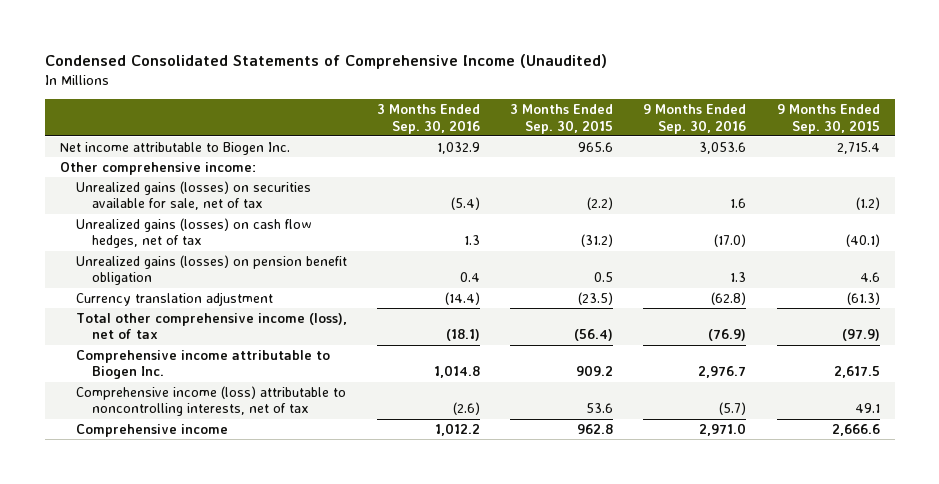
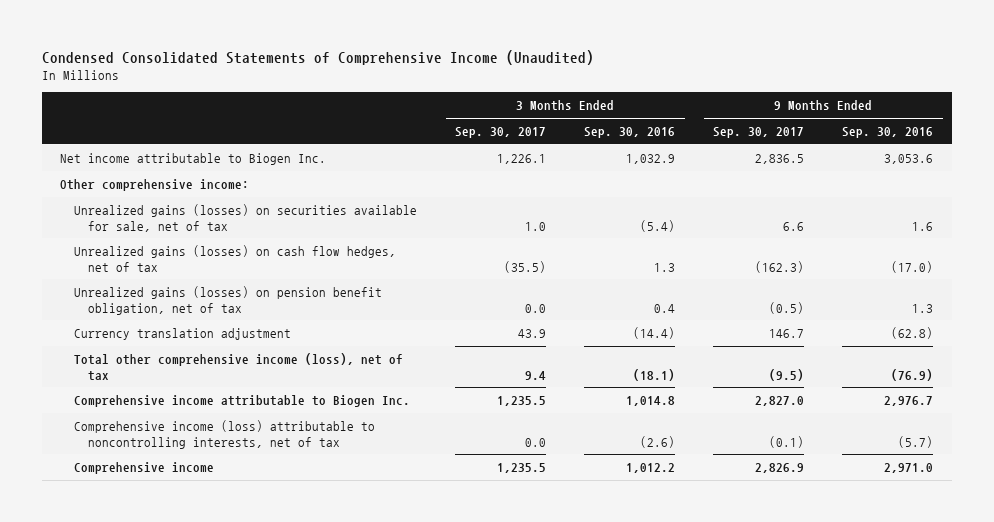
- | 3 Months Ended Sep. 30, 2016 | 3 Months Ended Sep. 30, 2015 | 9 Months Ended Sep. 30, 2016 | 9 Months Ended Sep. 30, 2015
+ | 3 Months Ended Sep. 30, 2017 | 3 Months Ended Sep. 30, 2016 | 9 Months Ended Sep. 30, 2017 | 9 Months Ended Sep. 30, 2016
- Unrealized gains (losses) on pension benefit obligation | 0.4 | 0.5 | 1.3 | 4.6
+ Unrealized gains (losses) on pension benefit obligation, net of tax | 0.0 | 0.4 | (0.5) | 1.3

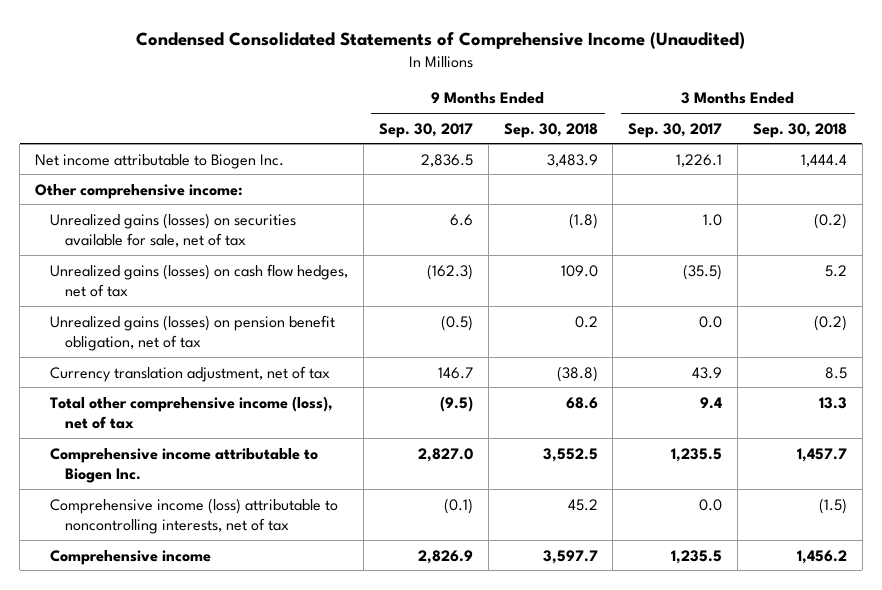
- | 3 Months Ended Sep. 30, 2017 | 3 Months Ended Sep. 30, 2016 | 9 Months Ended Sep. 30, 2017 | 9 Months Ended Sep. 30, 2016
+ | 9 Months Ended Sep. 30, 2017 | 9 Months Ended Sep. 30, 2018 | 3 Months Ended Sep. 30, 2017 | 3 Months Ended Sep. 30, 2018
- Currency translation adjustment | 43.9 | (14.4) | 146.7 | (62.8)
+ Currency translation adjustment, net of tax | 146.7 | (38.8) | 43.9 | 8.5

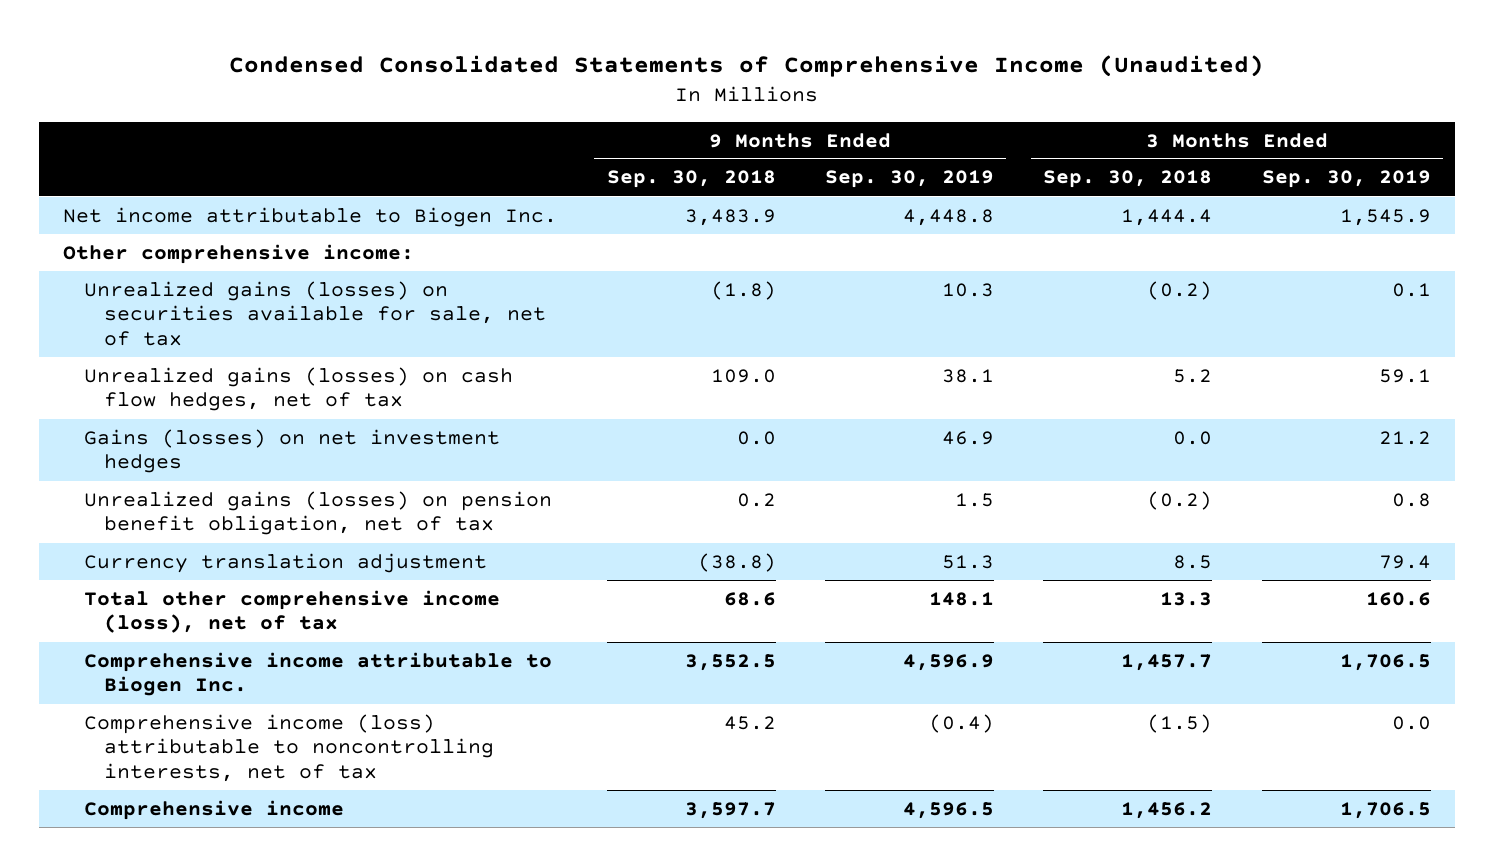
- | 9 Months Ended Sep. 30, 2017 | 9 Months Ended Sep. 30, 2018 | 3 Months Ended Sep. 30, 2017 | 3 Months Ended Sep. 30, 2018
+ | 9 Months Ended Sep. 30, 2018 | 9 Months Ended Sep. 30, 2019 | 3 Months Ended Sep. 30, 2018 | 3 Months Ended Sep. 30, 2019
+ Gains (losses) on net investment hedges | 0.0 | 46.9 | 0.0 | 21.2
- Currency translation adjustment, net of tax | 146.7 | (38.8) | 43.9 | 8.5
+ Currency translation adjustment | (38.8) | 51.3 | 8.5 | 79.4

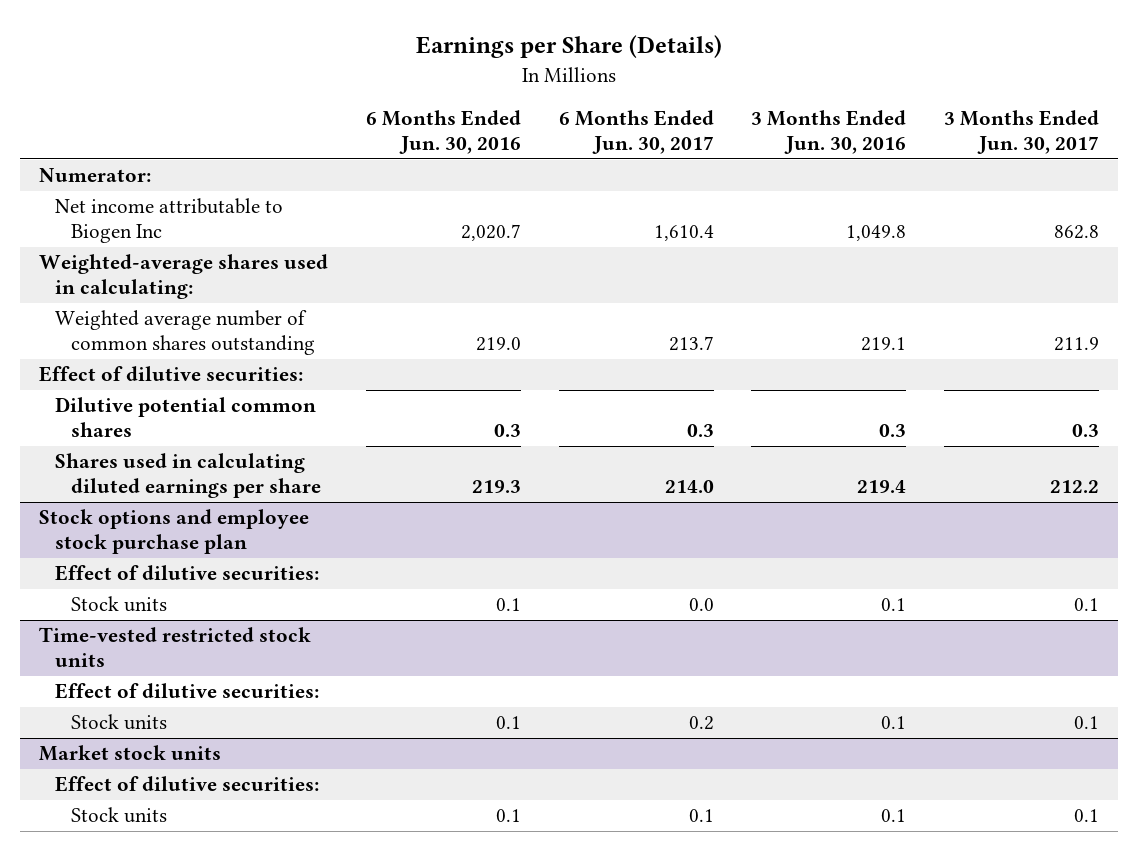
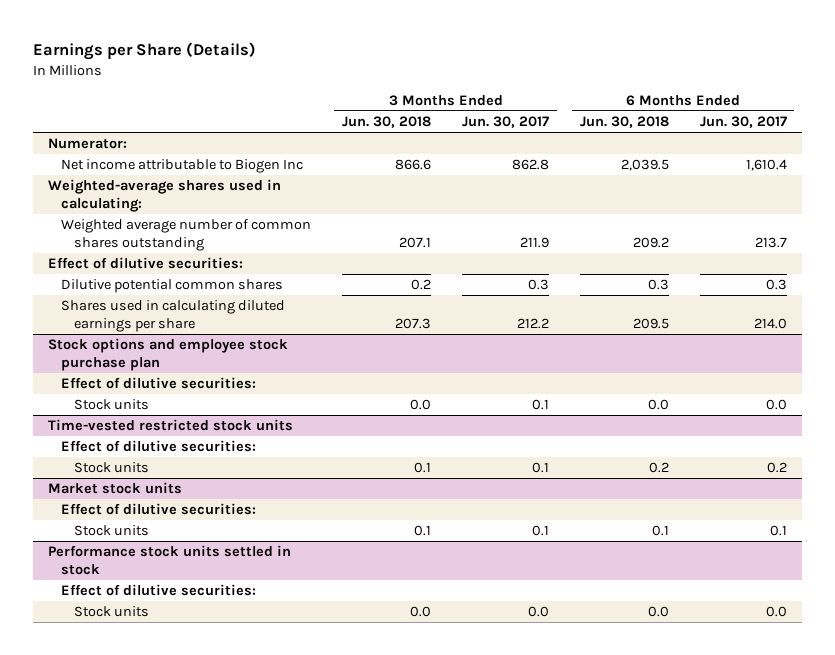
- | 6 Months Ended Jun. 30, 2016 | 6 Months Ended Jun. 30, 2017 | 3 Months Ended Jun. 30, 2016 | 3 Months Ended Jun. 30, 2017
+ | 3 Months Ended Jun. 30, 2018 | 3 Months Ended Jun. 30, 2017 | 6 Months Ended Jun. 30, 2018 | 6 Months Ended Jun. 30, 2017
+ Performance stock units settled in stock
+ Effect of dilutive securities:
+ Stock units | 0.0 | 0.0 | 0.0 | 0.0

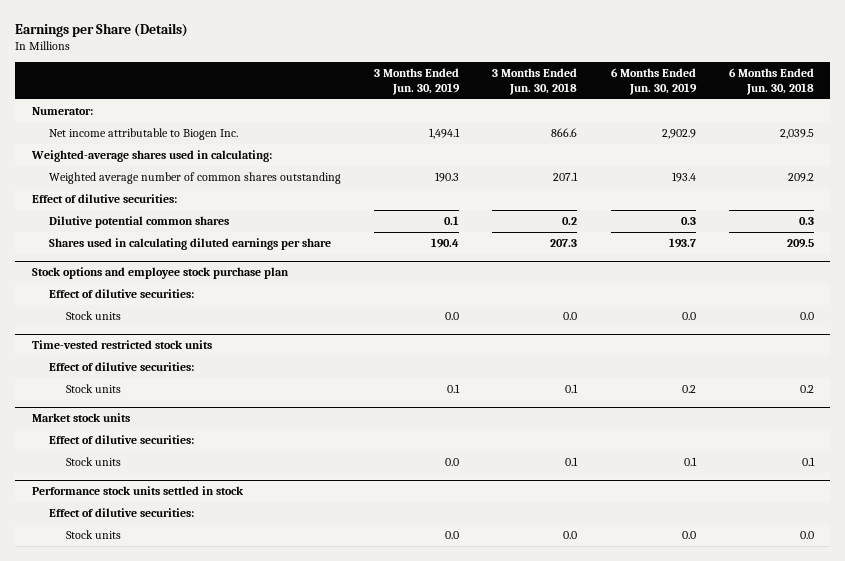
- | 3 Months Ended Jun. 30, 2018 | 3 Months Ended Jun. 30, 2017 | 6 Months Ended Jun. 30, 2018 | 6 Months Ended Jun. 30, 2017
+ | 3 Months Ended Jun. 30, 2019 | 3 Months Ended Jun. 30, 2018 | 6 Months Ended Jun. 30, 2019 | 6 Months Ended Jun. 30, 2018
- Net income attributable to Biogen Inc | 866.6 | 862.8 | 2,039.5 | 1,610.4
+ Net income attributable to Biogen Inc. | 1,494.1 | 866.6 | 2,902.9 | 2,039.5

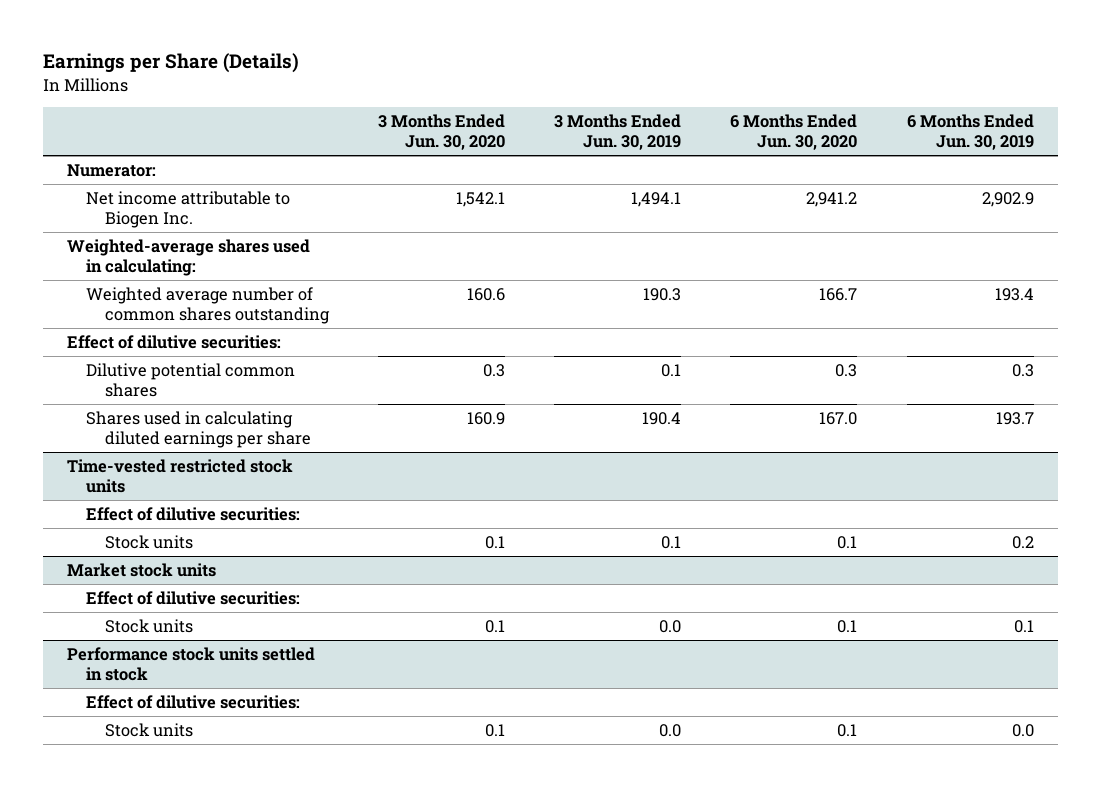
- | 3 Months Ended Jun. 30, 2019 | 3 Months Ended Jun. 30, 2018 | 6 Months Ended Jun. 30, 2019 | 6 Months Ended Jun. 30, 2018
+ | 3 Months Ended Jun. 30, 2020 | 3 Months Ended Jun. 30, 2019 | 6 Months Ended Jun. 30, 2020 | 6 Months Ended Jun. 30, 2019
- Stock options and employee stock purchase plan
- Effect of dilutive securities:
- Stock units | 0.0 | 0.0 | 0.0 | 0.0

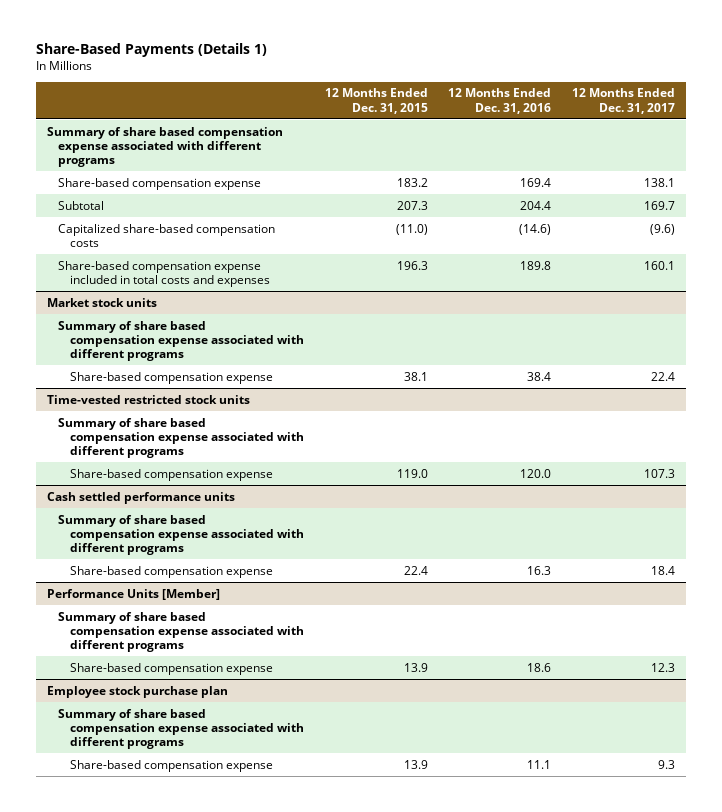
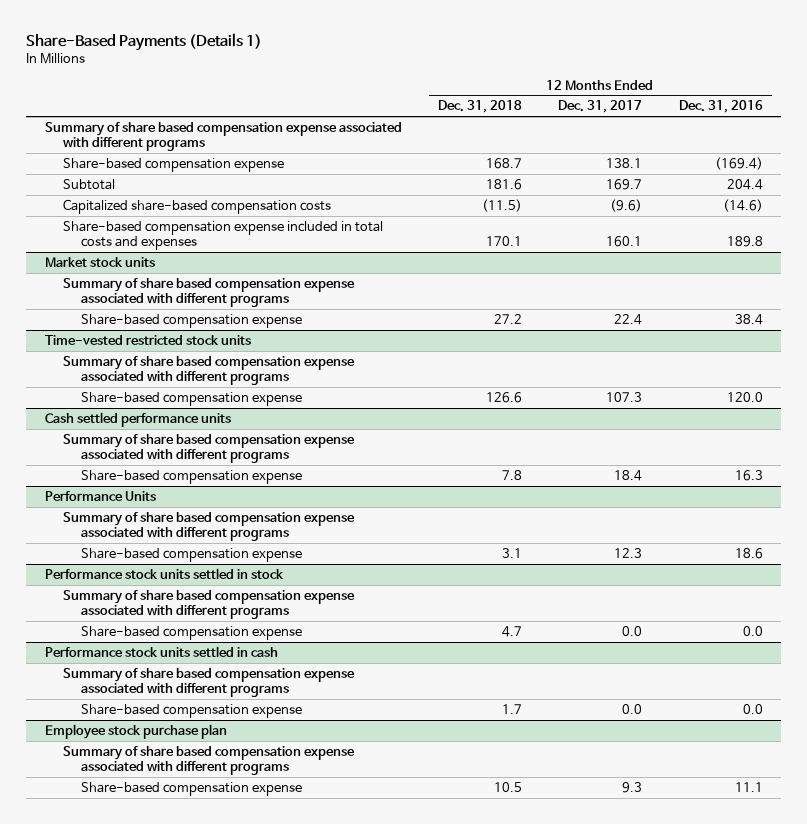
- | 12 Months Ended Dec. 31, 2015 | 12 Months Ended Dec. 31, 2016 | 12 Months Ended Dec. 31, 2017
+ | 12 Months Ended Dec. 31, 2018 | 12 Months Ended Dec. 31, 2017 | 12 Months Ended Dec. 31, 2016
- Share-based compensation expense | 183.2 | 169.4 | 138.1
+ Share-based compensation expense | 168.7 | 138.1 | (169.4)
- Performance Units [Member]
+ Performance Units
+ Performance stock units settled in stock
+ Summary of share based compensation expense associated with different programs
+ Share-based compensation expense | 4.7 | 0.0 | 0.0
+ Performance stock units settled in cash
+ Summary of share based compensation expense associated with different programs
+ Share-based compensation expense | 1.7 | 0.0 | 0.0

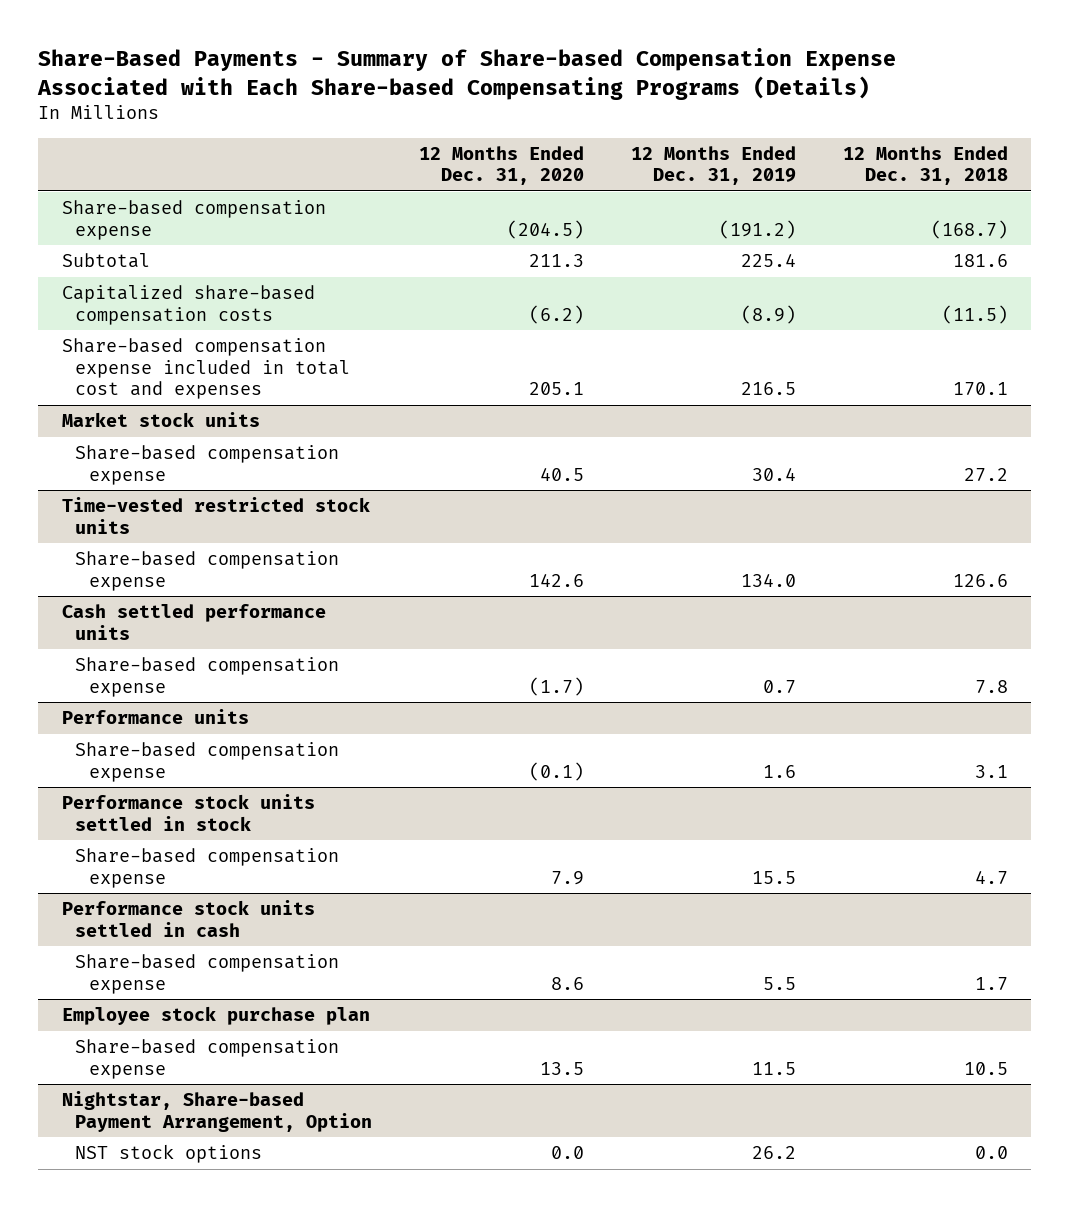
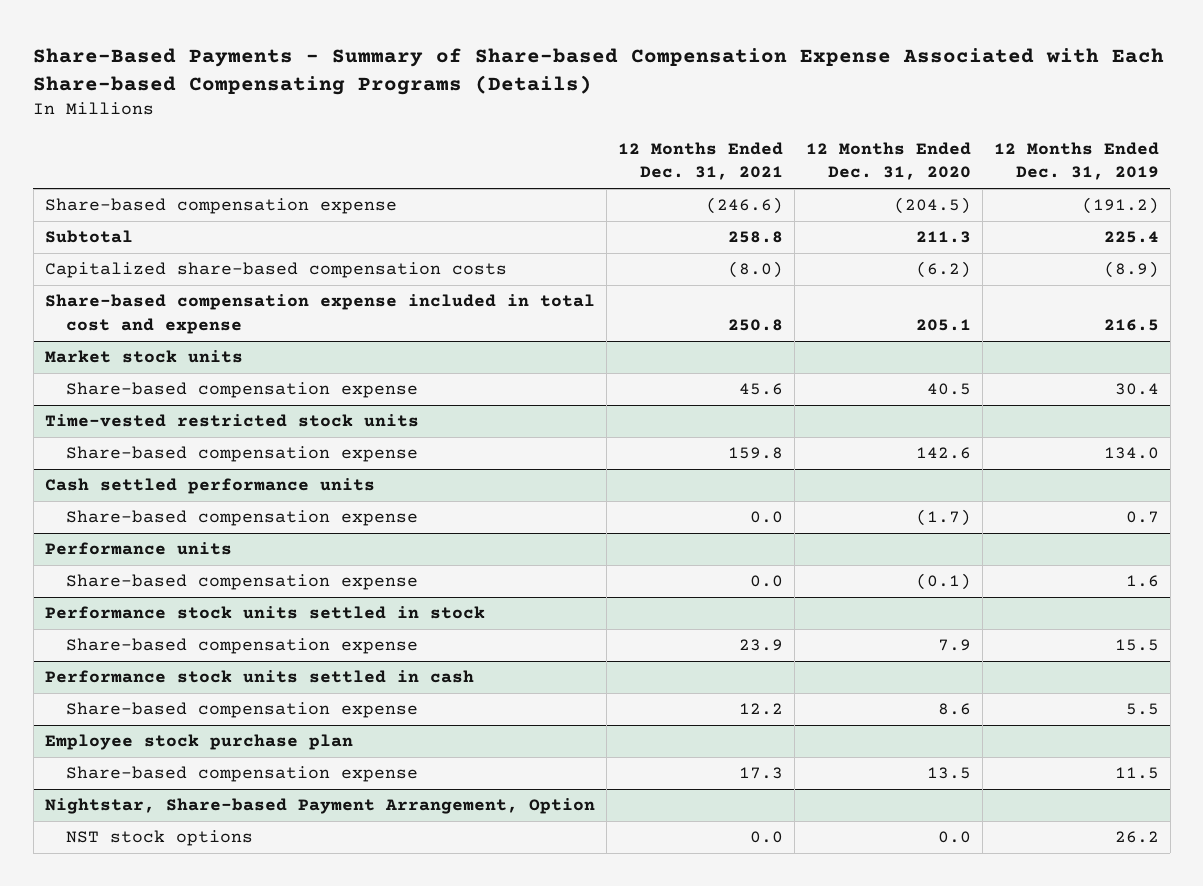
- | 12 Months Ended Dec. 31, 2020 | 12 Months Ended Dec. 31, 2019 | 12 Months Ended Dec. 31, 2018
+ | 12 Months Ended Dec. 31, 2021 | 12 Months Ended Dec. 31, 2020 | 12 Months Ended Dec. 31, 2019
- Share-based compensation expense included in total cost and expenses | 205.1 | 216.5 | 170.1
+ Share-based compensation expense included in total cost and expense | 250.8 | 205.1 | 216.5

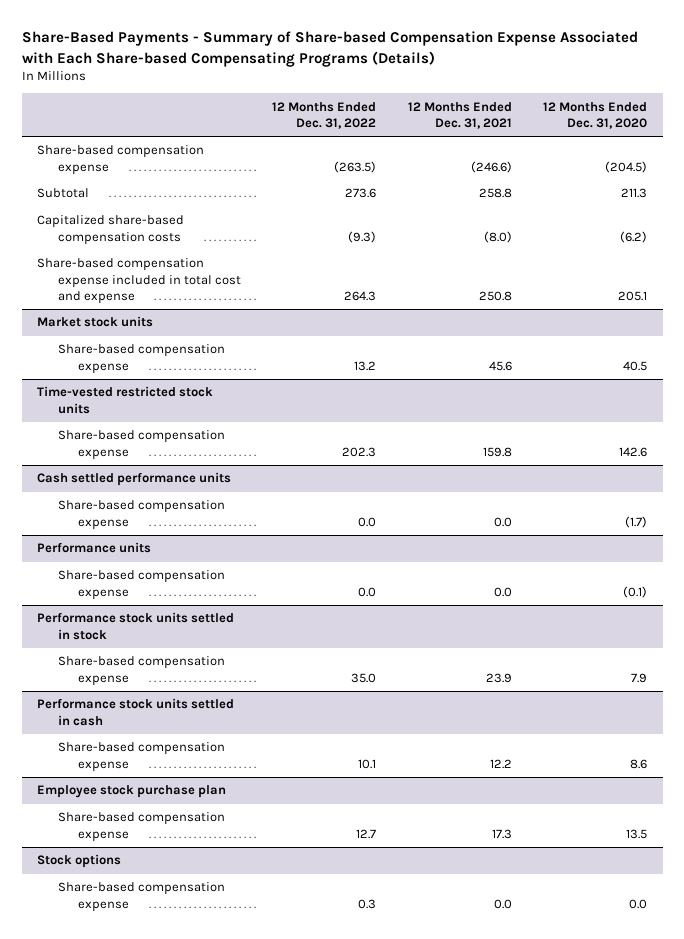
- | 12 Months Ended Dec. 31, 2021 | 12 Months Ended Dec. 31, 2020 | 12 Months Ended Dec. 31, 2019
+ | 12 Months Ended Dec. 31, 2022 | 12 Months Ended Dec. 31, 2021 | 12 Months Ended Dec. 31, 2020
- Nightstar, Share-based Payment Arrangement, Option
- NST stock options | 0.0 | 0.0 | 26.2
+ Stock options
+ Share-based compensation expense | 0.3 | 0.0 | 0.0

